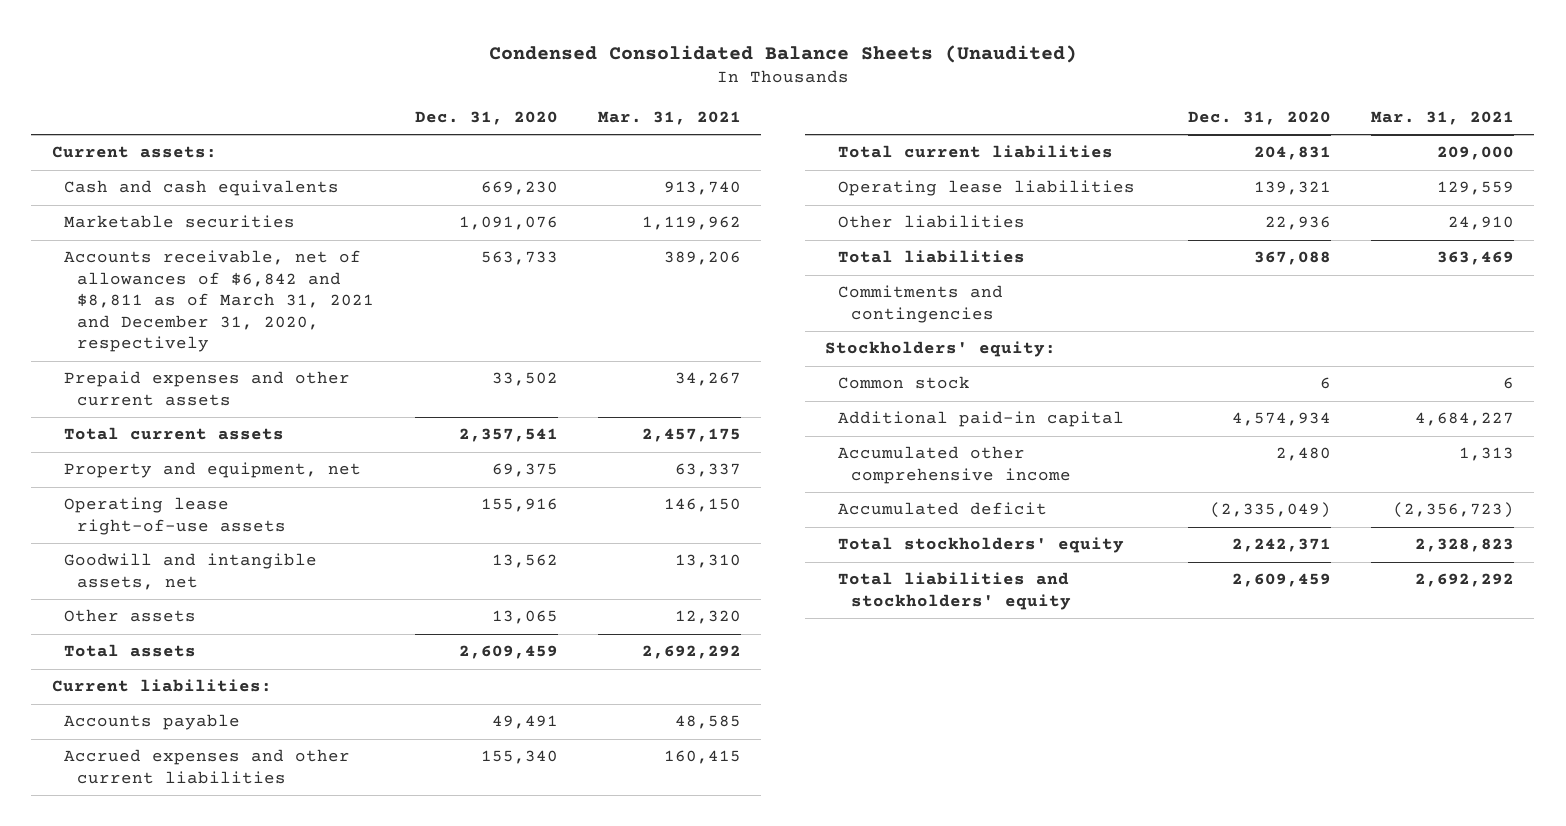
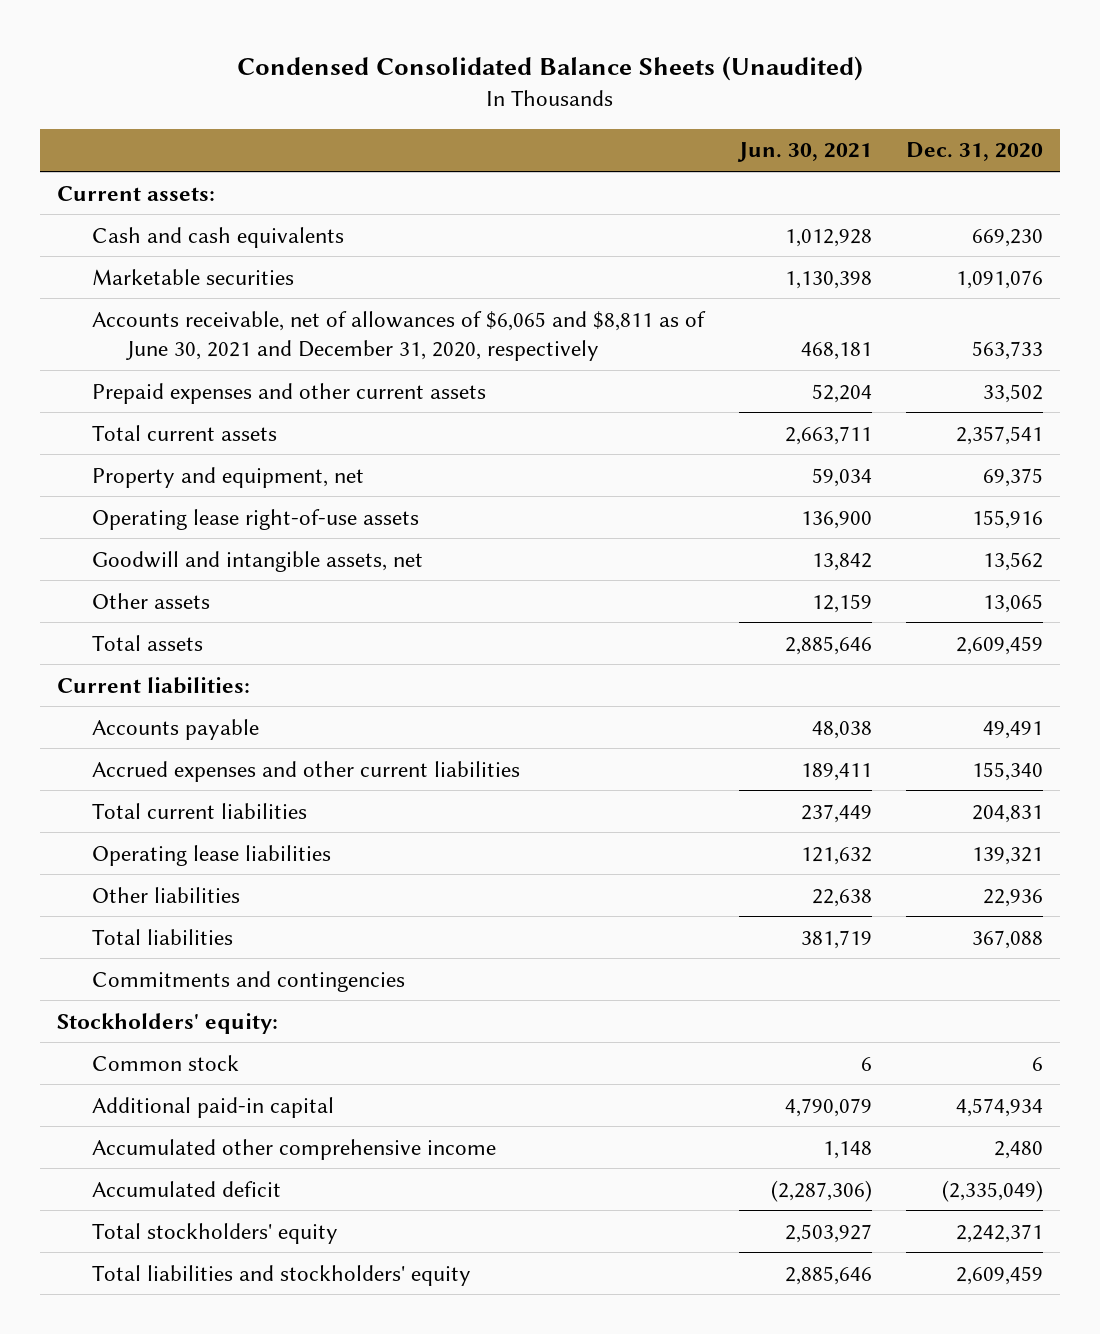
- | Dec. 31, 2020 | Mar. 31, 2021
+ | Jun. 30, 2021 | Dec. 31, 2020
- Accounts receivable, net of allowances of $6,842 and $8,811 as of March 31, 2021 and December 31, 2020, respectively | 563,733 | 389,206
+ Accounts receivable, net of allowances of $6,065 and $8,811 as of June 30, 2021 and December 31, 2020, respectively | 468,181 | 563,733

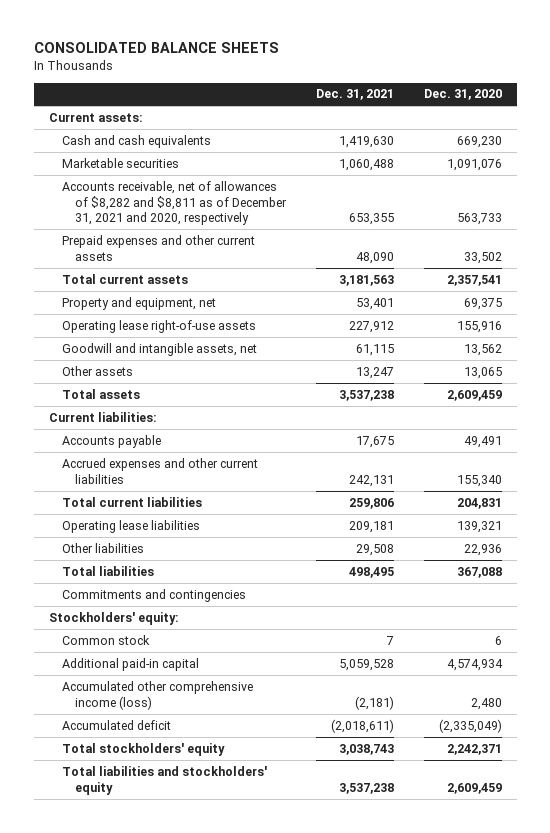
- Condensed Consolidated Balance Sheets (Unaudited)
+ CONSOLIDATED BALANCE SHEETS
- | Jun. 30, 2021 | Dec. 31, 2020
+ | Dec. 31, 2021 | Dec. 31, 2020
- Accounts receivable, net of allowances of $6,065 and $8,811 as of June 30, 2021 and December 31, 2020, respectively | 468,181 | 563,733
+ Accounts receivable, net of allowances of $8,282 and $8,811 as of December 31, 2021 and 2020, respectively | 653,355 | 563,733
- Accumulated other comprehensive income | 1,148 | 2,480
+ Accumulated other comprehensive income (loss) | (2,181) | 2,480

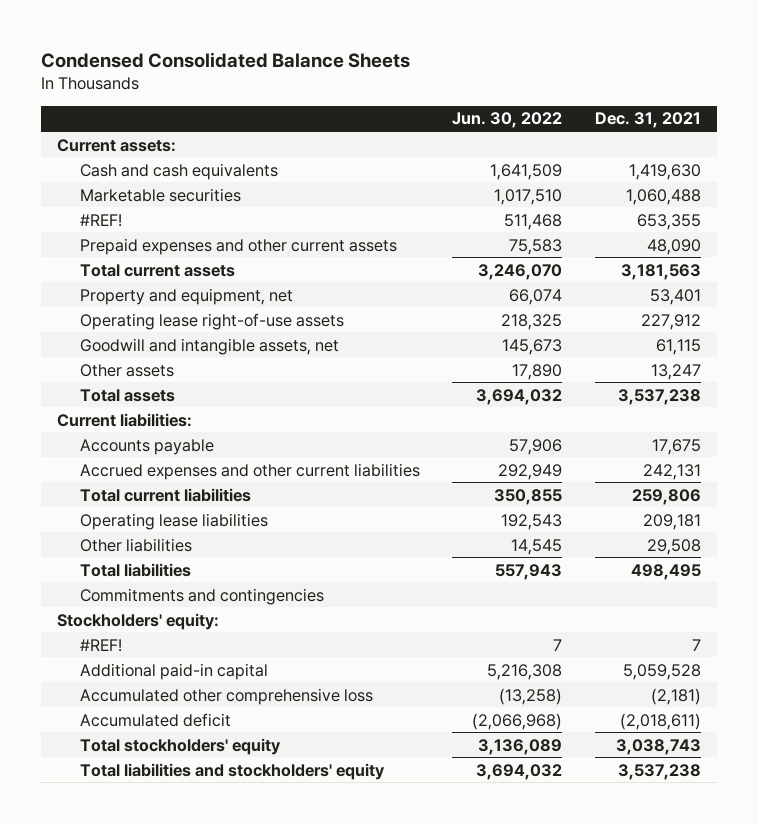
- CONSOLIDATED BALANCE SHEETS
+ Condensed Consolidated Balance Sheets
- | Dec. 31, 2021 | Dec. 31, 2020
+ | Jun. 30, 2022 | Dec. 31, 2021
- Accounts receivable, net of allowances of $8,282 and $8,811 as of December 31, 2021 and 2020, respectively | 653,355 | 563,733
+ #REF! | 511,468 | 653,355
- Common stock | 7 | 6
+ #REF! | 7 | 7
- Accumulated other comprehensive income (loss) | (2,181) | 2,480
+ Accumulated other comprehensive loss | (13,258) | (2,181)

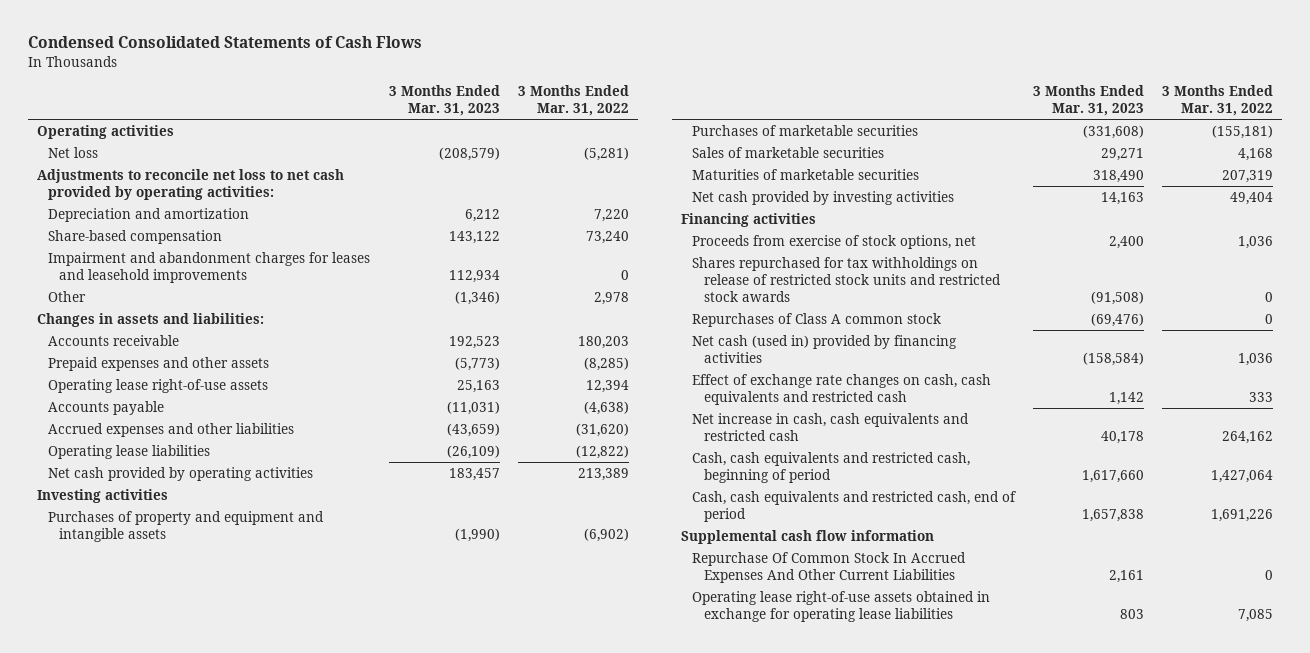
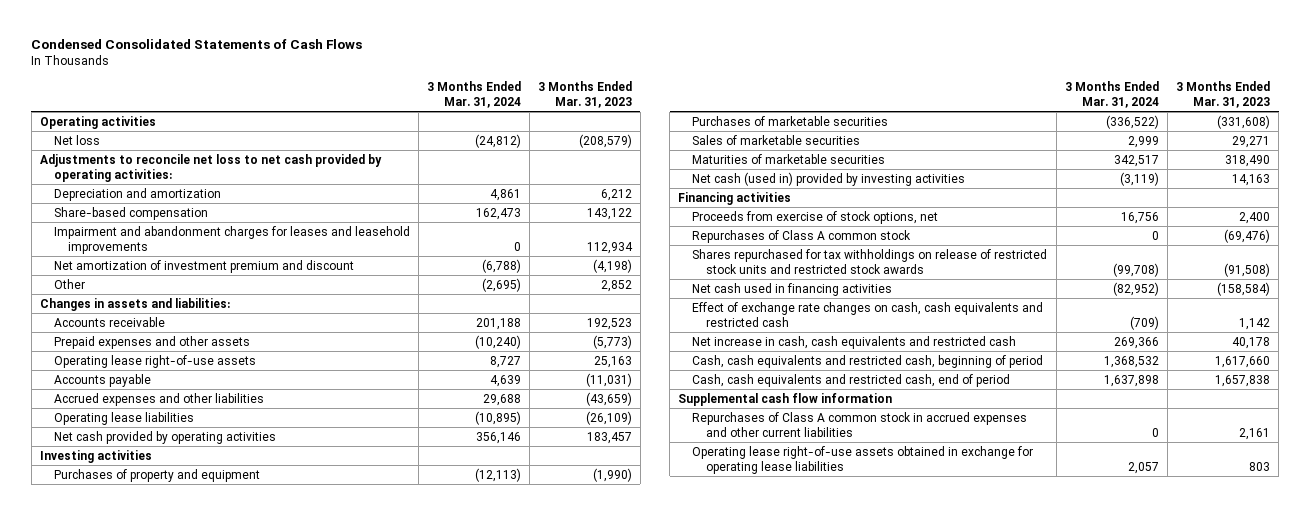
- | 3 Months Ended Mar. 31, 2023 | 3 Months Ended Mar. 31, 2022
+ | 3 Months Ended Mar. 31, 2024 | 3 Months Ended Mar. 31, 2023
- Other | (1,346) | 2,978
+ Net amortization of investment premium and discount | (6,788) | (4,198)
+ Other | (2,695) | 2,852
- Purchases of property and equipment and intangible assets | (1,990) | (6,902)
+ Purchases of property and equipment | (12,113) | (1,990)
- Net cash provided by investing activities | 14,163 | 49,404
+ Net cash (used in) provided by investing activities | (3,119) | 14,163
- Net cash (used in) provided by financing activities | (158,584) | 1,036
moved down: Shares repurchased for tax withholdings on release of restricted stock units and restricted stock awards | (99,708) | (91,508)
+ Net cash used in financing activities | (82,952) | (158,584)
- Repurchase Of Common Stock In Accrued Expenses And Other Current Liabilities | 2,161 | 0
+ Repurchases of Class A common stock in accrued expenses and other current liabilities | 0 | 2,161

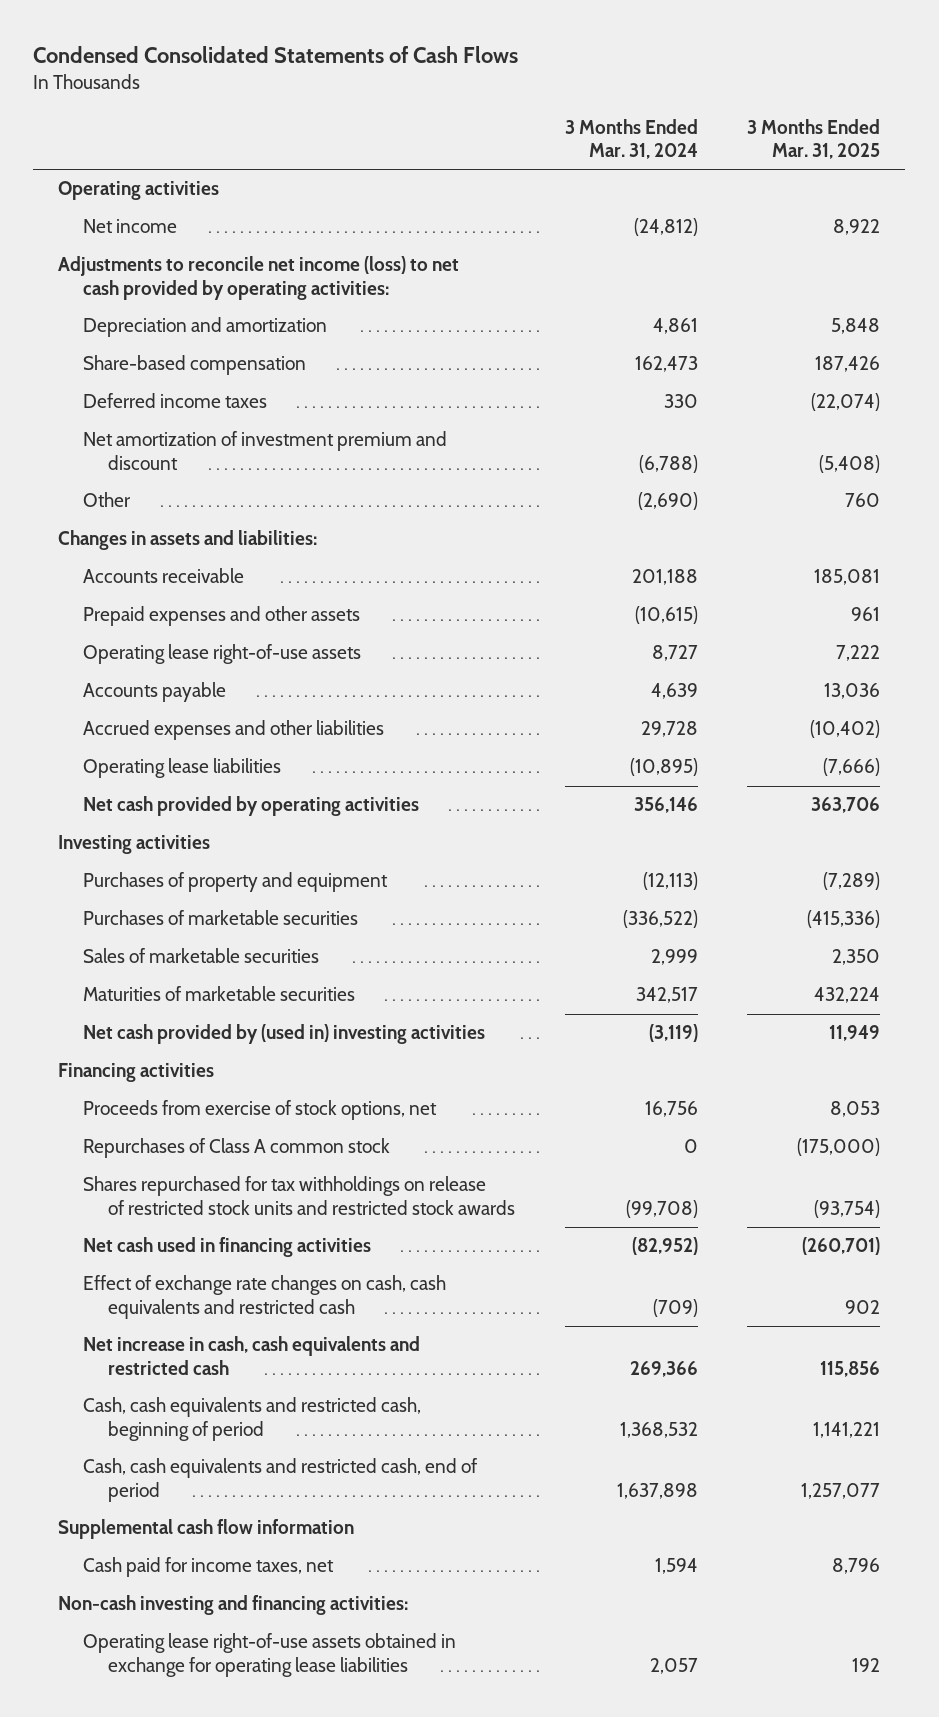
- | 3 Months Ended Mar. 31, 2024 | 3 Months Ended Mar. 31, 2023
+ | 3 Months Ended Mar. 31, 2024 | 3 Months Ended Mar. 31, 2025
- Net loss | (24,812) | (208,579)
- Adjustments to reconcile net loss to net cash provided by operating activities:
+ Net income | (24,812) | 8,922
+ Adjustments to reconcile net income (loss) to net cash provided by operating activities:
- Impairment and abandonment charges for leases and leasehold improvements | 0 | 112,934
+ Deferred income taxes | 330 | (22,074)
- Other | (2,695) | 2,852
+ Other | (2,690) | 760
- Prepaid expenses and other assets | (10,240) | (5,773)
+ Prepaid expenses and other assets | (10,615) | 961
- Accrued expenses and other liabilities | 29,688 | (43,659)
+ Accrued expenses and other liabilities | 29,728 | (10,402)
- Net cash (used in) provided by investing activities | (3,119) | 14,163
+ Net cash provided by (used in) investing activities | (3,119) | 11,949
- Repurchases of Class A common stock in accrued expenses and other current liabilities | 0 | 2,161
+ Cash paid for income taxes, net | 1,594 | 8,796
+ Non-cash investing and financing activities:

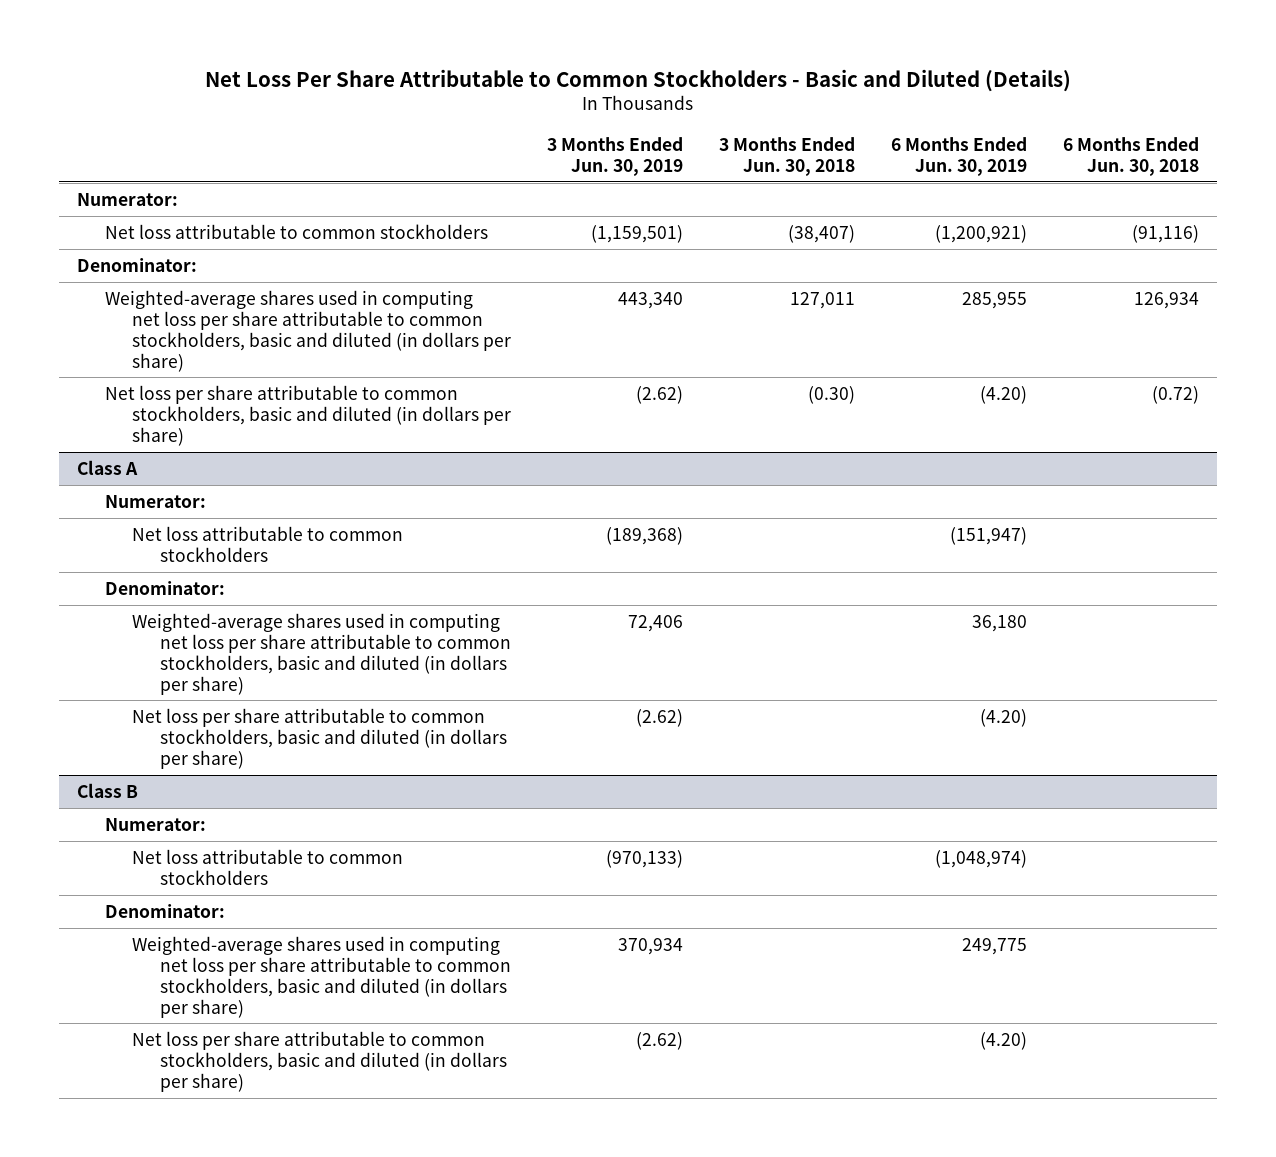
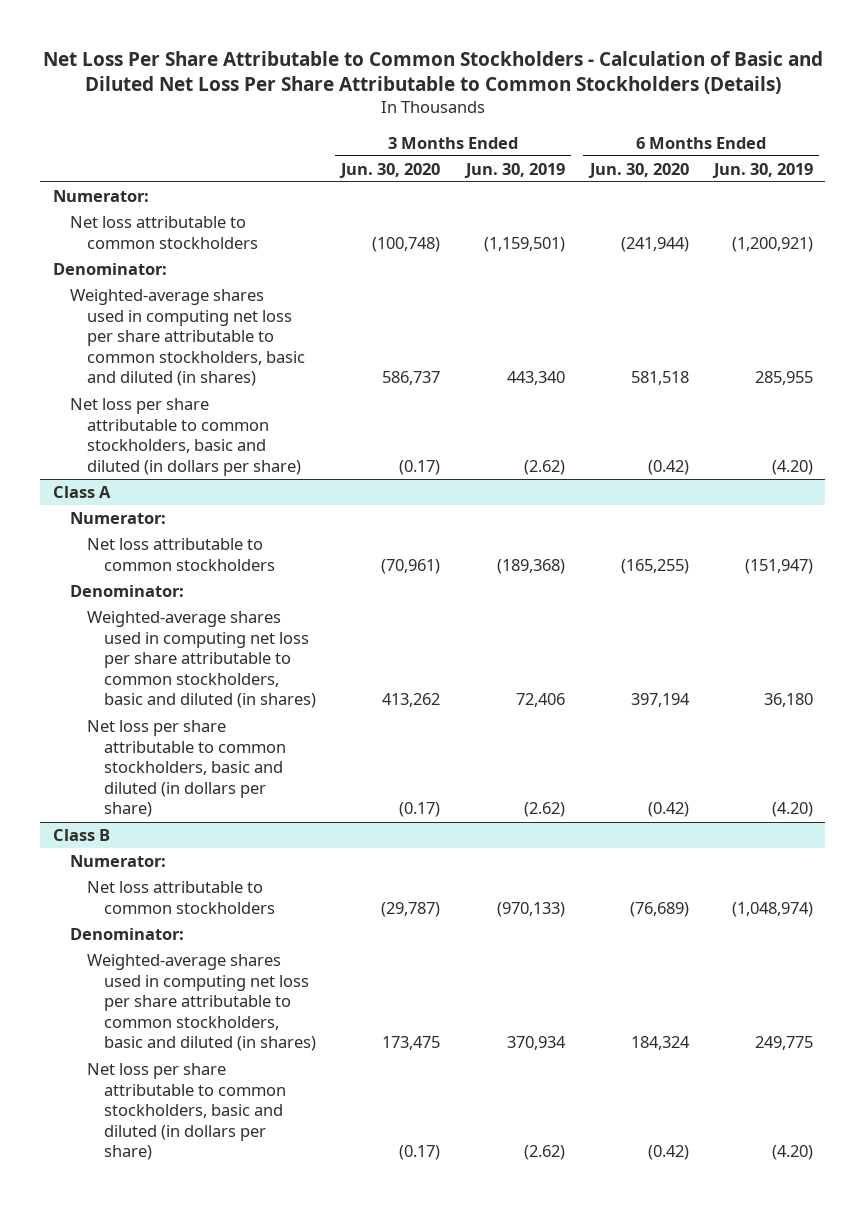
- Net Loss Per Share Attributable to Common Stockholders - Basic and Diluted (Details)
+ Net Loss Per Share Attributable to Common Stockholders - Calculation of Basic and Diluted Net Loss Per Share Attributable to Common Stockholders (Details)
- | 3 Months Ended Jun. 30, 2019 | 3 Months Ended Jun. 30, 2018 | 6 Months Ended Jun. 30, 2019 | 6 Months Ended Jun. 30, 2018
+ | 3 Months Ended Jun. 30, 2020 | 3 Months Ended Jun. 30, 2019 | 6 Months Ended Jun. 30, 2020 | 6 Months Ended Jun. 30, 2019
- Weighted-average shares used in computing net loss per share attributable to common stockholders, basic and diluted (in dollars per share) | 443,340 | 127,011 | 285,955 | 126,934
+ Weighted-average shares used in computing net loss per share attributable to common stockholders, basic and diluted (in shares) | 586,737 | 443,340 | 581,518 | 285,955
@ Class A
- Weighted-average shares used in computing net loss per share attributable to common stockholders, basic and diluted (in dollars per share) | 72,406 | | 36,180 |
+ Weighted-average shares used in computing net loss per share attributable to common stockholders, basic and diluted (in shares) | 413,262 | 72,406 | 397,194 | 36,180
@ Class B
- Weighted-average shares used in computing net loss per share attributable to common stockholders, basic and diluted (in dollars per share) | 370,934 | | 249,775 |
+ Weighted-average shares used in computing net loss per share attributable to common stockholders, basic and diluted (in shares) | 173,475 | 370,934 | 184,324 | 249,775

